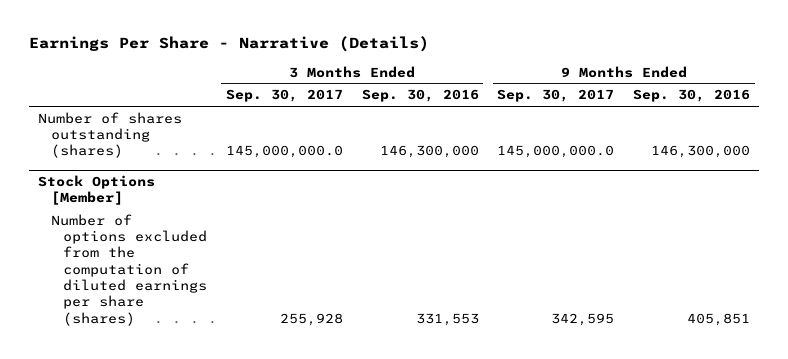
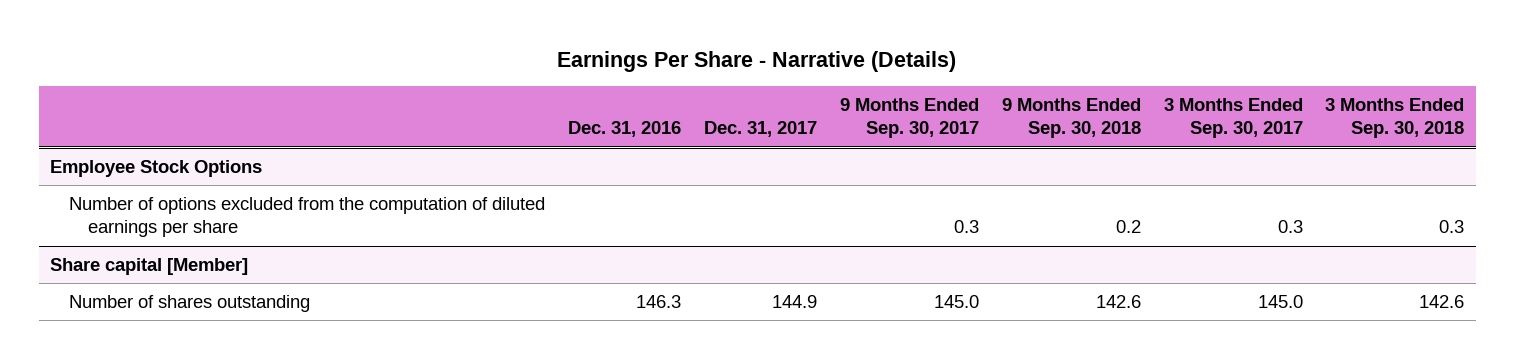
- | 3 Months Ended Sep. 30, 2017 | 3 Months Ended Sep. 30, 2016 | 9 Months Ended Sep. 30, 2017 | 9 Months Ended Sep. 30, 2016
+ | Dec. 31, 2016 | Dec. 31, 2017 | 9 Months Ended Sep. 30, 2017 | 9 Months Ended Sep. 30, 2018 | 3 Months Ended Sep. 30, 2017 | 3 Months Ended Sep. 30, 2018
- Number of shares outstanding (shares) | 145,000,000.0 | 146,300,000 | 145,000,000.0 | 146,300,000
- Stock Options [Member]
- Number of options excluded from the computation of diluted earnings per share (shares) | 255,928 | 331,553 | 342,595 | 405,851
+ Employee Stock Options
+ Number of options excluded from the computation of diluted earnings per share | | | 0.3 | 0.2 | 0.3 | 0.3
+ Share capital [Member]
+ Number of shares outstanding | 146.3 | 144.9 | 145.0 | 142.6 | 145.0 | 142.6

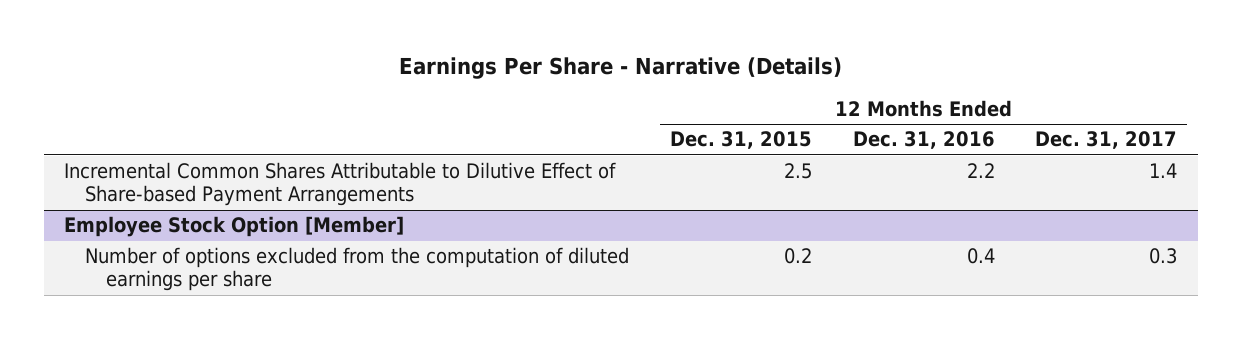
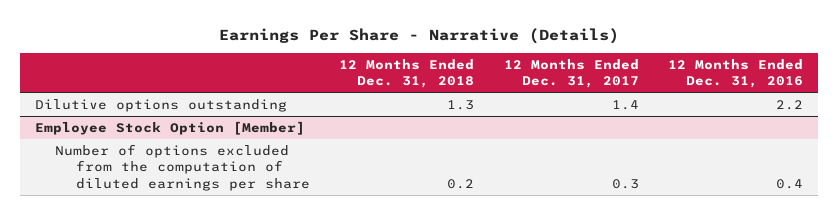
- | 12 Months Ended Dec. 31, 2015 | 12 Months Ended Dec. 31, 2016 | 12 Months Ended Dec. 31, 2017
+ | 12 Months Ended Dec. 31, 2018 | 12 Months Ended Dec. 31, 2017 | 12 Months Ended Dec. 31, 2016
- Incremental Common Shares Attributable to Dilutive Effect of Share-based Payment Arrangements | 2.5 | 2.2 | 1.4
+ Dilutive options outstanding | 1.3 | 1.4 | 2.2

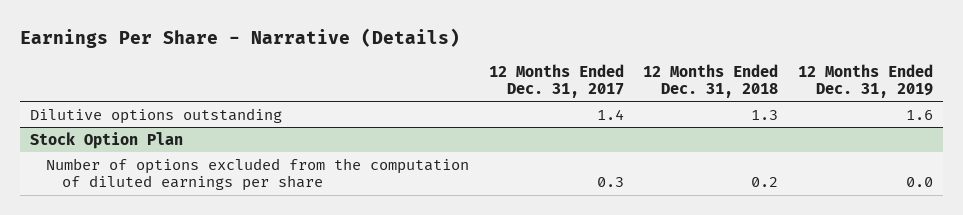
- | 12 Months Ended Dec. 31, 2018 | 12 Months Ended Dec. 31, 2017 | 12 Months Ended Dec. 31, 2016
+ | 12 Months Ended Dec. 31, 2017 | 12 Months Ended Dec. 31, 2018 | 12 Months Ended Dec. 31, 2019
- Employee Stock Option [Member]
+ Stock Option Plan

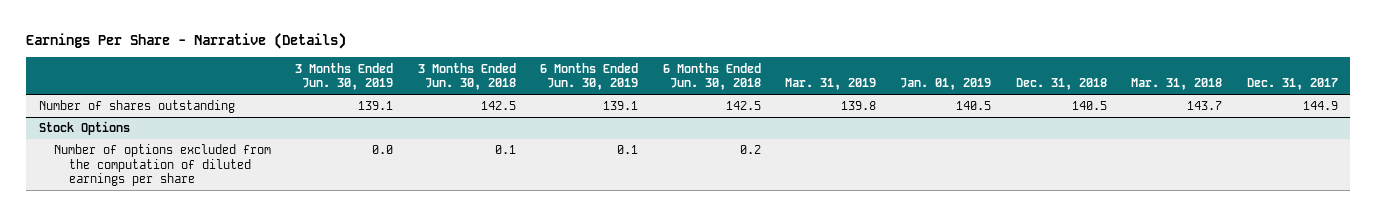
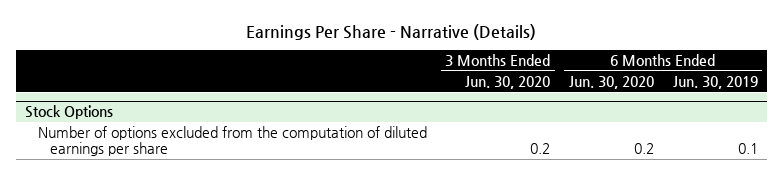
- | 3 Months Ended Jun. 30, 2019 | 3 Months Ended Jun. 30, 2018 | 6 Months Ended Jun. 30, 2019 | 6 Months Ended Jun. 30, 2018 | Mar. 31, 2019 | Jan. 01, 2019 | Dec. 31, 2018 | Mar. 31, 2018 | Dec. 31, 2017
+ | 3 Months Ended Jun. 30, 2020 | 6 Months Ended Jun. 30, 2020 | 6 Months Ended Jun. 30, 2019
- Number of shares outstanding | 139.1 | 142.5 | 139.1 | 142.5 | 139.8 | 140.5 | 140.5 | 143.7 | 144.9

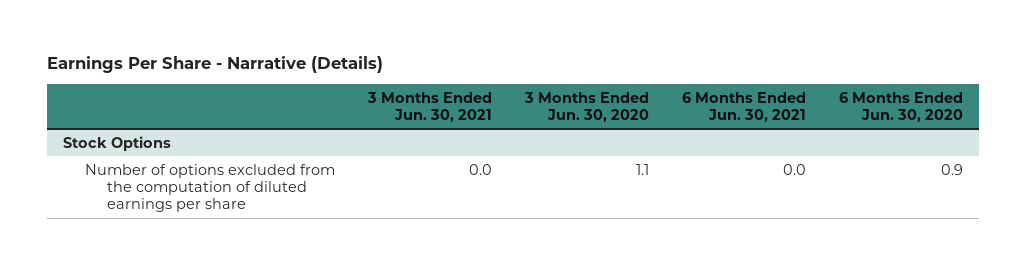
- | 3 Months Ended Jun. 30, 2020 | 6 Months Ended Jun. 30, 2020 | 6 Months Ended Jun. 30, 2019
+ | 3 Months Ended Jun. 30, 2021 | 3 Months Ended Jun. 30, 2020 | 6 Months Ended Jun. 30, 2021 | 6 Months Ended Jun. 30, 2020
@ Stock Options
- Number of options excluded from the computation of diluted earnings per share | 0.2 | 0.2 | 0.1
+ Number of options excluded from the computation of diluted earnings per share | 0.0 | 1.1 | 0.0 | 0.9

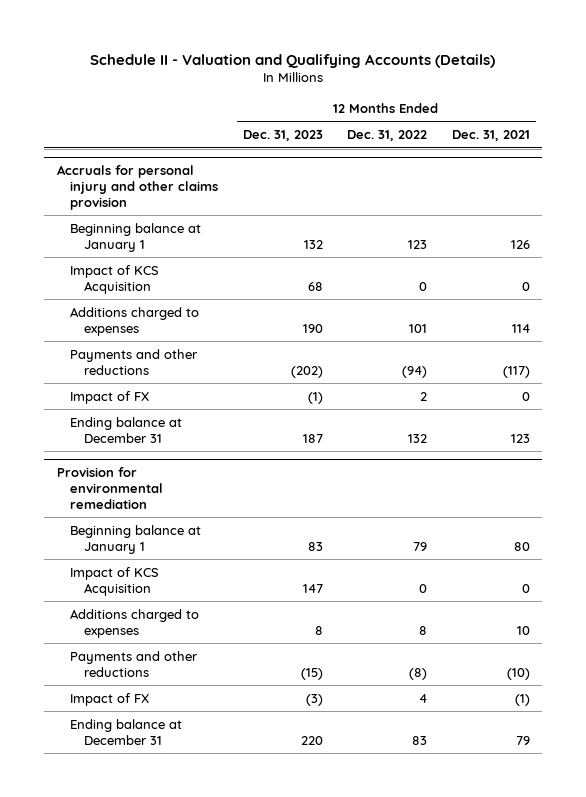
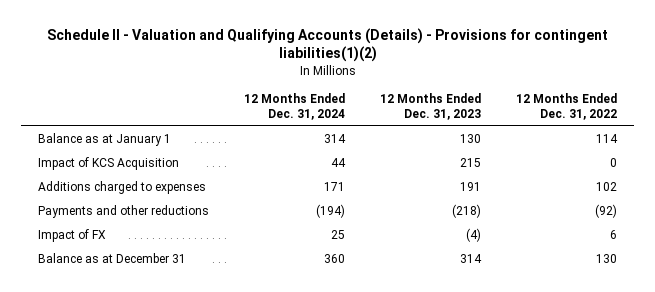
- Schedule II - Valuation and Qualifying Accounts (Details)
+ Schedule II - Valuation and Qualifying Accounts (Details) - Provisions for contingent liabilities(1)(2)
- | 12 Months Ended Dec. 31, 2023 | 12 Months Ended Dec. 31, 2022 | 12 Months Ended Dec. 31, 2021
+ | 12 Months Ended Dec. 31, 2024 | 12 Months Ended Dec. 31, 2023 | 12 Months Ended Dec. 31, 2022
- Accruals for personal injury and other claims provision
- Beginning balance at January 1 | 132 | 123 | 126
- Impact of KCS Acquisition | 68 | 0 | 0
- Additions charged to expenses | 190 | 101 | 114
- Payments and other reductions | (202) | (94) | (117)
- Impact of FX | (1) | 2 | 0
- Ending balance at December 31 | 187 | 132 | 123
- Provision for environmental remediation
- Beginning balance at January 1 | 83 | 79 | 80
- Impact of KCS Acquisition | 147 | 0 | 0
- Additions charged to expenses | 8 | 8 | 10
- Payments and other reductions | (15) | (8) | (10)
- Impact of FX | (3) | 4 | (1)
- Ending balance at December 31 | 220 | 83 | 79
+ Balance as at January 1 | 314 | 130 | 114
+ Impact of KCS Acquisition | 44 | 215 | 0
+ Additions charged to expenses | 171 | 191 | 102
+ Payments and other reductions | (194) | (218) | (92)
+ Impact of FX | 25 | (4) | 6
+ Balance as at December 31 | 360 | 314 | 130

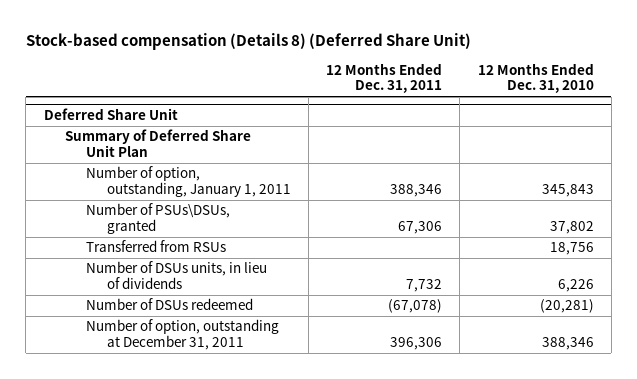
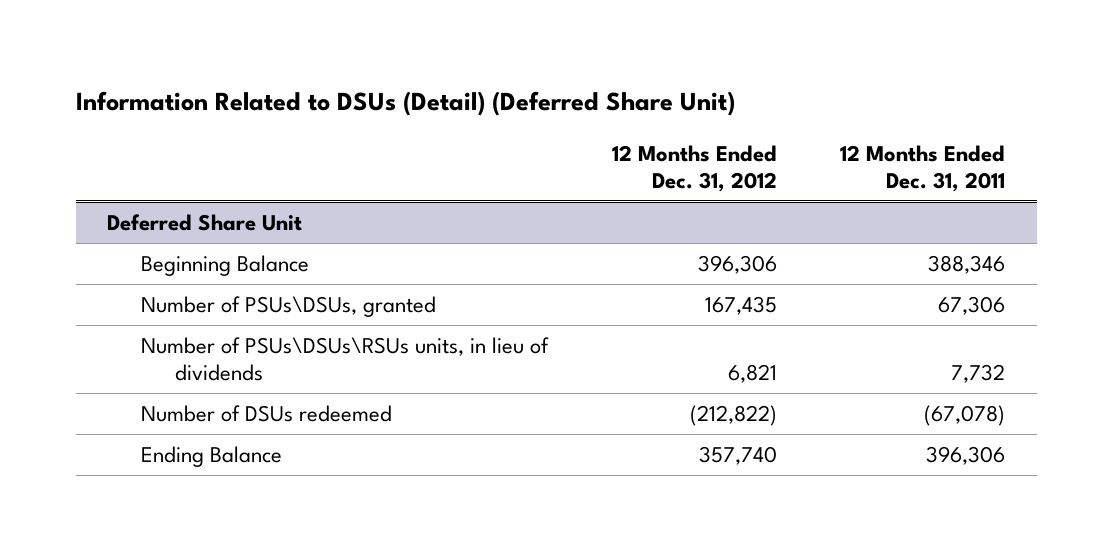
- Stock-based compensation (Details 8) (Deferred Share Unit)
+ Information Related to DSUs (Detail) (Deferred Share Unit)
- | 12 Months Ended Dec. 31, 2011 | 12 Months Ended Dec. 31, 2010
+ | 12 Months Ended Dec. 31, 2012 | 12 Months Ended Dec. 31, 2011
@ Deferred Share Unit
- Summary of Deferred Share Unit Plan
- Number of option, outstanding, January 1, 2011 | 388,346 | 345,843
+ Beginning Balance | 396,306 | 388,346
- Transferred from RSUs | | 18,756
- Number of DSUs units, in lieu of dividends | 7,732 | 6,226
+ Number of PSUs\DSUs\RSUs units, in lieu of dividends | 6,821 | 7,732
- Number of option, outstanding at December 31, 2011 | 396,306 | 388,346
+ Ending Balance | 357,740 | 396,306

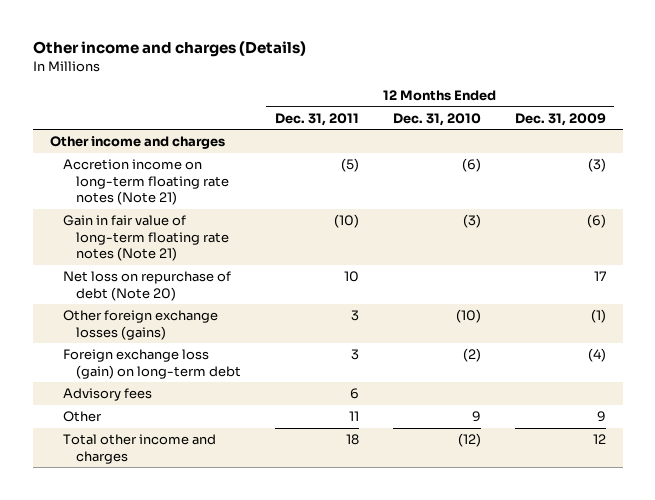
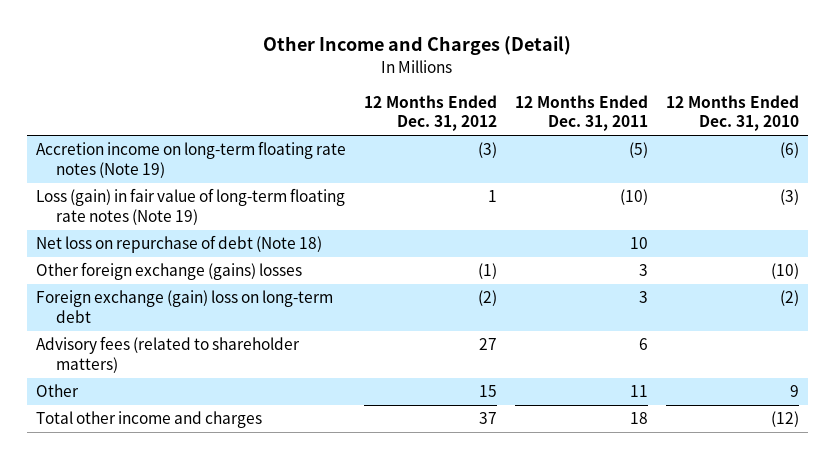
- Other income and charges (Details)
+ Other Income and Charges (Detail)
- | 12 Months Ended Dec. 31, 2011 | 12 Months Ended Dec. 31, 2010 | 12 Months Ended Dec. 31, 2009
+ | 12 Months Ended Dec. 31, 2012 | 12 Months Ended Dec. 31, 2011 | 12 Months Ended Dec. 31, 2010
- Other income and charges
- Accretion income on long-term floating rate notes (Note 21) | (5) | (6) | (3)
- Gain in fair value of long-term floating rate notes (Note 21) | (10) | (3) | (6)
- Net loss on repurchase of debt (Note 20) | 10 | | 17
- Other foreign exchange losses (gains) | 3 | (10) | (1)
- Foreign exchange loss (gain) on long-term debt | 3 | (2) | (4)
- Advisory fees | 6 | |
+ Accretion income on long-term floating rate notes (Note 19) | (3) | (5) | (6)
+ Loss (gain) in fair value of long-term floating rate notes (Note 19) | 1 | (10) | (3)
+ Net loss on repurchase of debt (Note 18) | | 10 |
+ Other foreign exchange (gains) losses | (1) | 3 | (10)
+ Foreign exchange (gain) loss on long-term debt | (2) | 3 | (2)
+ Advisory fees (related to shareholder matters) | 27 | 6 |

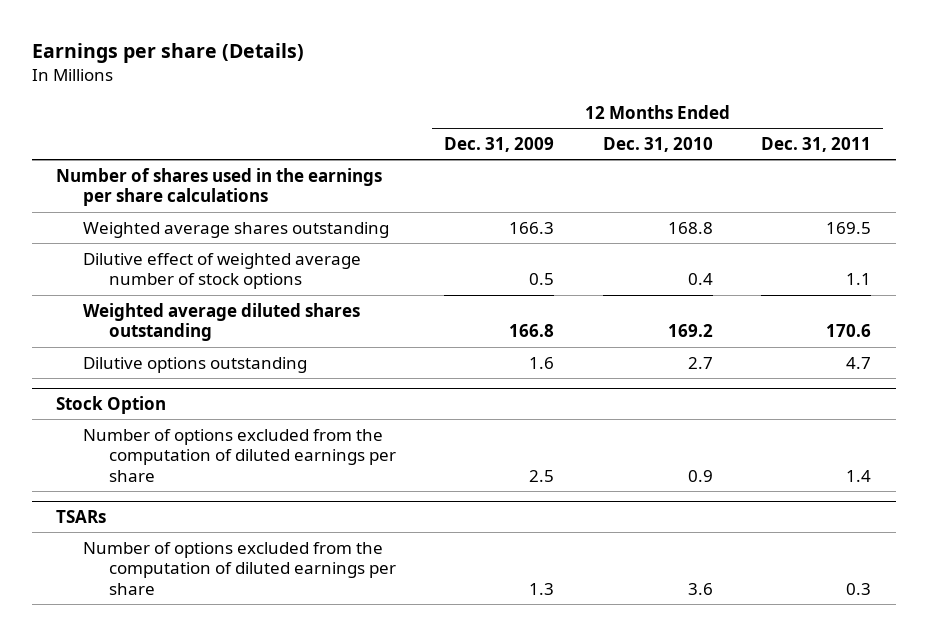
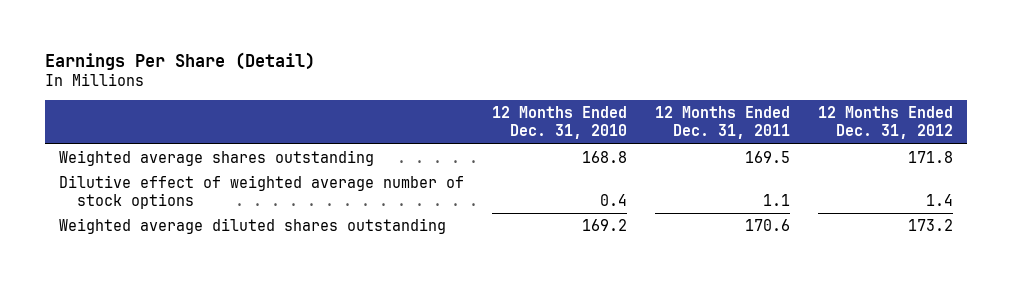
- Earnings per share (Details)
+ Earnings Per Share (Detail)
- | 12 Months Ended Dec. 31, 2009 | 12 Months Ended Dec. 31, 2010 | 12 Months Ended Dec. 31, 2011
+ | 12 Months Ended Dec. 31, 2010 | 12 Months Ended Dec. 31, 2011 | 12 Months Ended Dec. 31, 2012
- Number of shares used in the earnings per share calculations
- Dilutive options outstanding | 1.6 | 2.7 | 4.7
- Stock Option
- Number of options excluded from the computation of diluted earnings per share | 2.5 | 0.9 | 1.4
- TSARs
- Number of options excluded from the computation of diluted earnings per share | 1.3 | 3.6 | 0.3

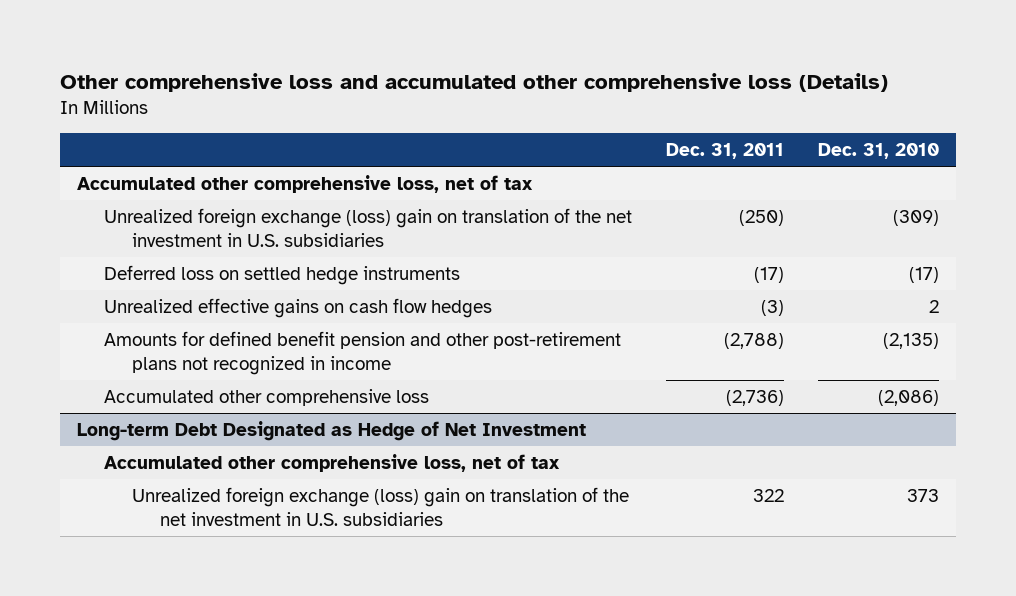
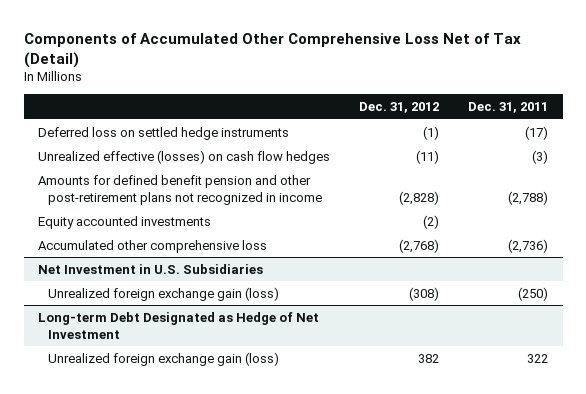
- Other comprehensive loss and accumulated other comprehensive loss (Details)
+ Components of Accumulated Other Comprehensive Loss Net of Tax (Detail)
- | Dec. 31, 2011 | Dec. 31, 2010
+ | Dec. 31, 2012 | Dec. 31, 2011
- Accumulated other comprehensive loss, net of tax
- Unrealized foreign exchange (loss) gain on translation of the net investment in U.S. subsidiaries | (250) | (309)
- Unrealized effective gains on cash flow hedges | (3) | 2
+ Unrealized effective (losses) on cash flow hedges | (11) | (3)
+ Equity accounted investments | (2) |
+ Net Investment in U.S. Subsidiaries
+ Unrealized foreign exchange gain (loss) | (308) | (250)
@ Long-term Debt Designated as Hedge of Net Investment
- Accumulated other comprehensive loss, net of tax
- Unrealized foreign exchange (loss) gain on translation of the net investment in U.S. subsidiaries | 322 | 373
+ Unrealized foreign exchange gain (loss) | 382 | 322

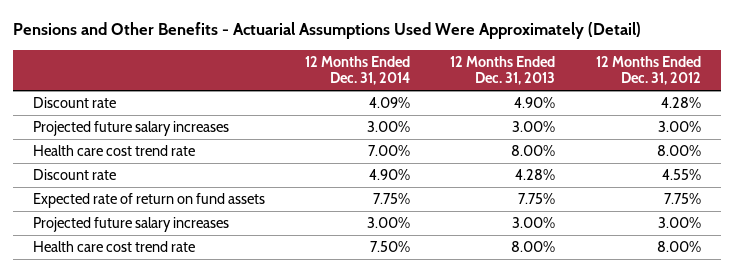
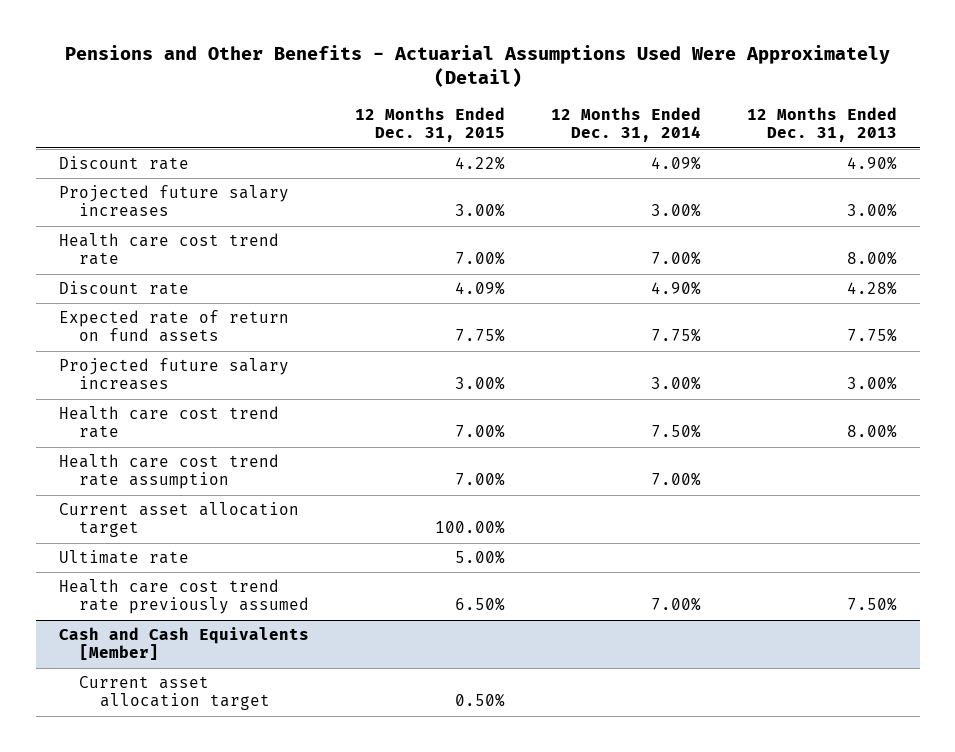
- | 12 Months Ended Dec. 31, 2014 | 12 Months Ended Dec. 31, 2013 | 12 Months Ended Dec. 31, 2012
+ | 12 Months Ended Dec. 31, 2015 | 12 Months Ended Dec. 31, 2014 | 12 Months Ended Dec. 31, 2013
+ Health care cost trend rate assumption | 7.00% | 7.00% |
+ Current asset allocation target | 100.00% | |
+ Ultimate rate | 5.00% | |
+ Health care cost trend rate previously assumed | 6.50% | 7.00% | 7.50%
+ Cash and Cash Equivalents [Member]
+ Current asset allocation target | 0.50% | |

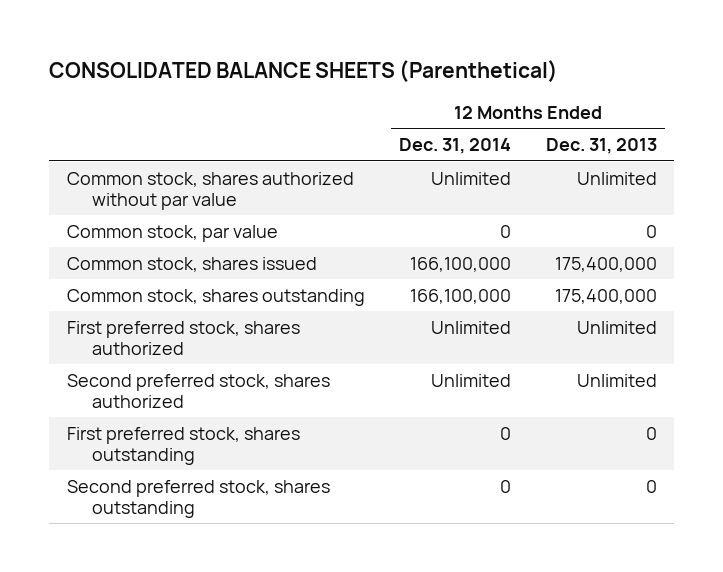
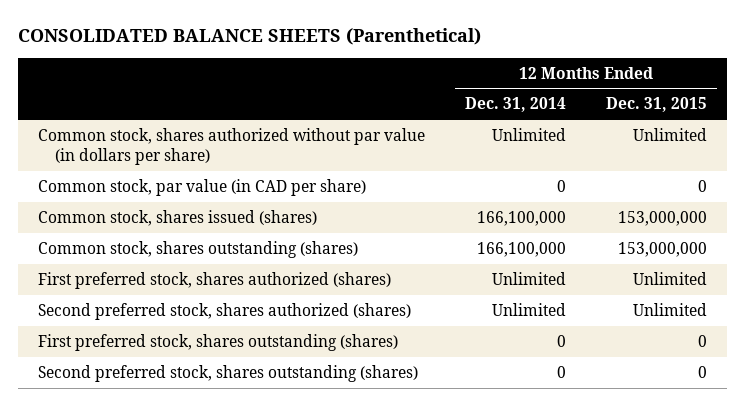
- | 12 Months Ended Dec. 31, 2014 | 12 Months Ended Dec. 31, 2013
+ | 12 Months Ended Dec. 31, 2014 | 12 Months Ended Dec. 31, 2015
- Common stock, shares authorized without par value | Unlimited | Unlimited
- Common stock, par value | 0 | 0
- Common stock, shares issued | 166,100,000 | 175,400,000
- Common stock, shares outstanding | 166,100,000 | 175,400,000
- First preferred stock, shares authorized | Unlimited | Unlimited
- Second preferred stock, shares authorized | Unlimited | Unlimited
- First preferred stock, shares outstanding | 0 | 0
- Second preferred stock, shares outstanding | 0 | 0
+ Common stock, shares authorized without par value (in dollars per share) | Unlimited | Unlimited
+ Common stock, par value (in CAD per share) | 0 | 0
+ Common stock, shares issued (shares) | 166,100,000 | 153,000,000
+ Common stock, shares outstanding (shares) | 166,100,000 | 153,000,000
+ First preferred stock, shares authorized (shares) | Unlimited | Unlimited
+ Second preferred stock, shares authorized (shares) | Unlimited | Unlimited
+ First preferred stock, shares outstanding (shares) | 0 | 0
+ Second preferred stock, shares outstanding (shares) | 0 | 0

